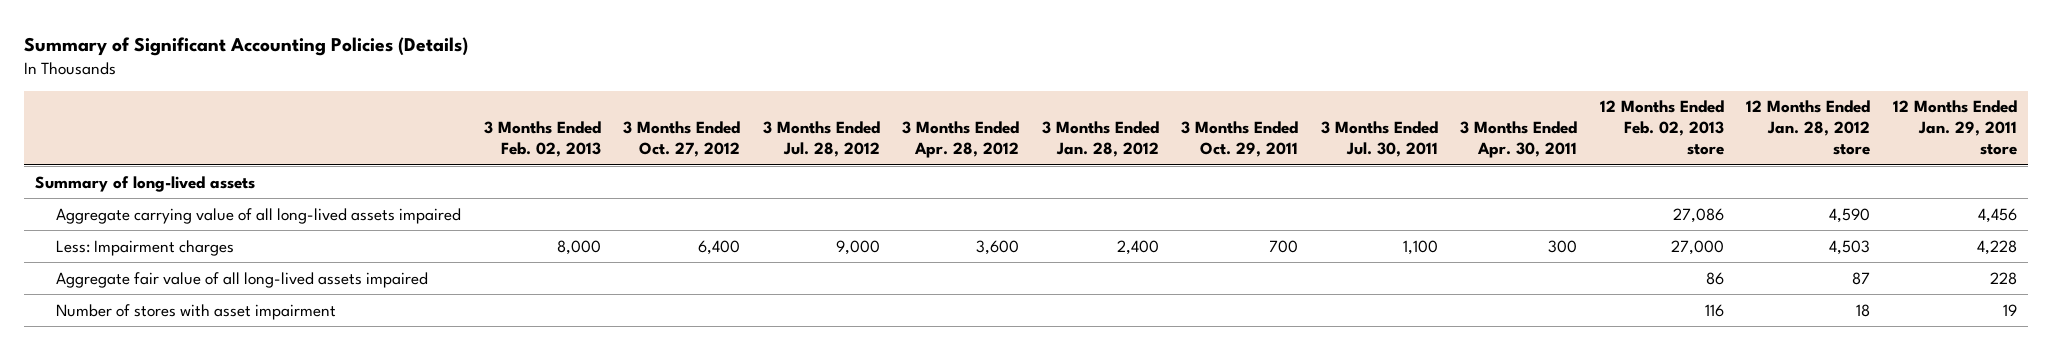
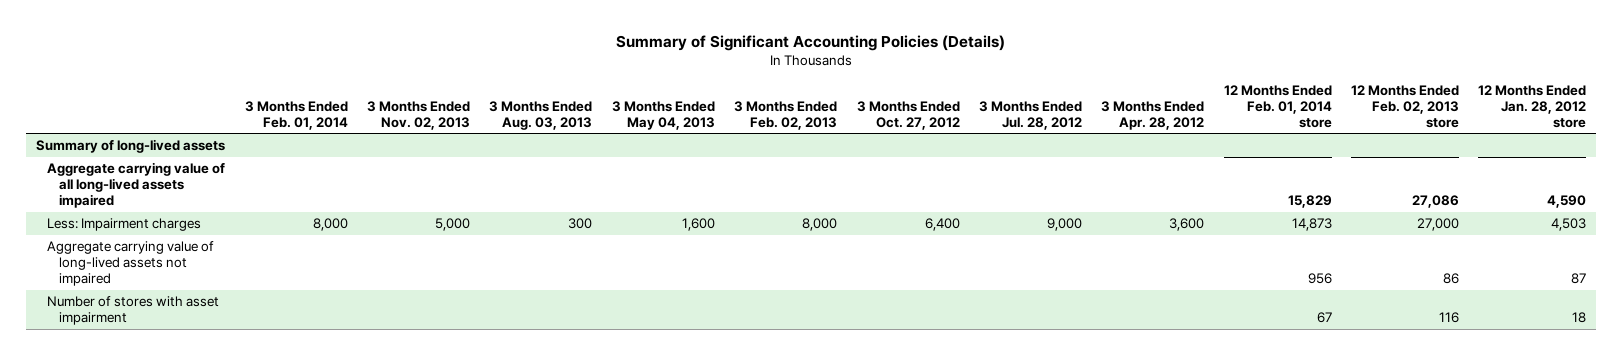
- | 3 Months Ended Feb. 02, 2013 | 3 Months Ended Oct. 27, 2012 | 3 Months Ended Jul. 28, 2012 | 3 Months Ended Apr. 28, 2012 | 3 Months Ended Jan. 28, 2012 | 3 Months Ended Oct. 29, 2011 | 3 Months Ended Jul. 30, 2011 | 3 Months Ended Apr. 30, 2011 | 12 Months Ended Feb. 02, 2013 store | 12 Months Ended Jan. 28, 2012 store | 12 Months Ended Jan. 29, 2011 store
+ | 3 Months Ended Feb. 01, 2014 | 3 Months Ended Nov. 02, 2013 | 3 Months Ended Aug. 03, 2013 | 3 Months Ended May 04, 2013 | 3 Months Ended Feb. 02, 2013 | 3 Months Ended Oct. 27, 2012 | 3 Months Ended Jul. 28, 2012 | 3 Months Ended Apr. 28, 2012 | 12 Months Ended Feb. 01, 2014 store | 12 Months Ended Feb. 02, 2013 store | 12 Months Ended Jan. 28, 2012 store
- Aggregate fair value of all long-lived assets impaired | | | | | | | | | 86 | 87 | 228
+ Aggregate carrying value of long-lived assets not impaired | | | | | | | | | 956 | 86 | 87

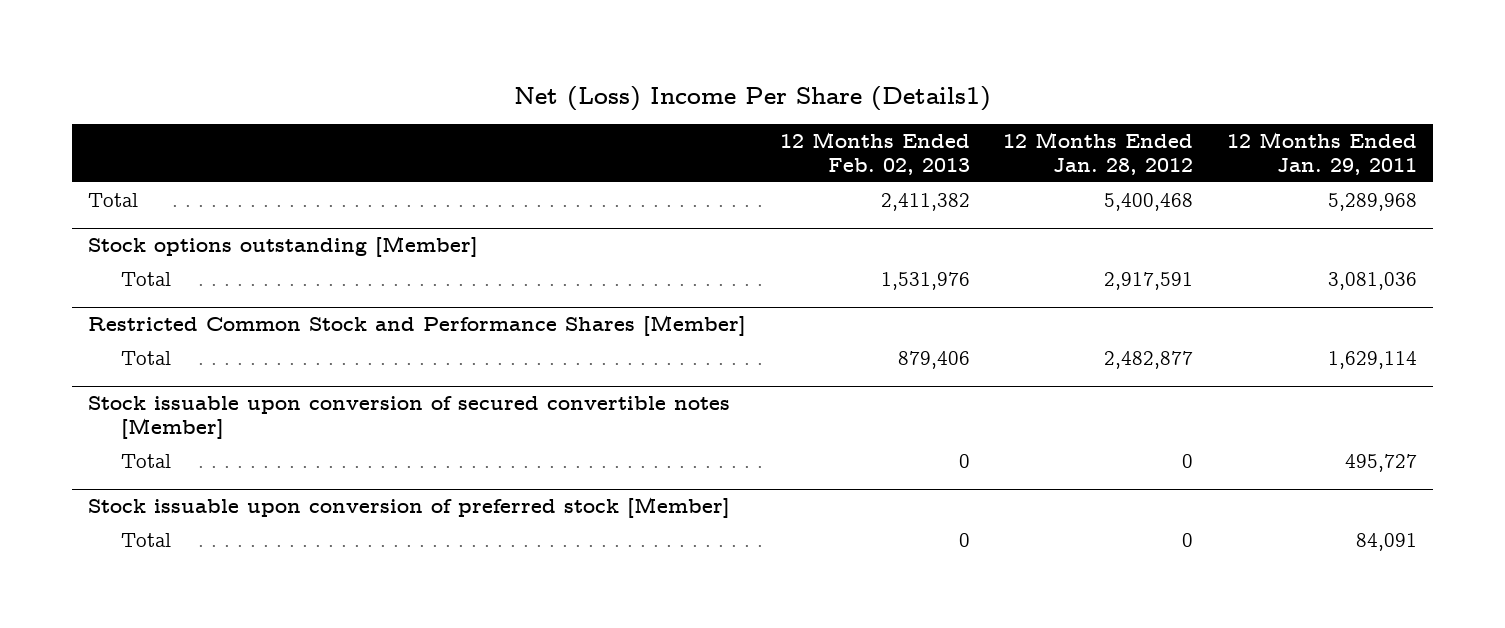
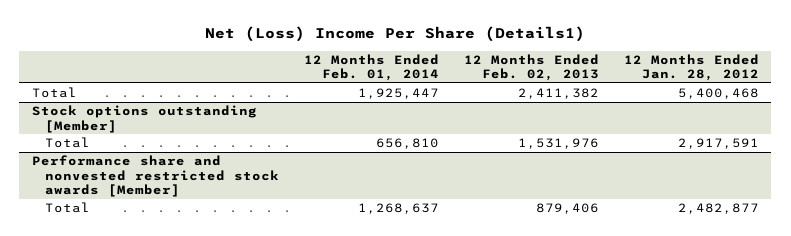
- | 12 Months Ended Feb. 02, 2013 | 12 Months Ended Jan. 28, 2012 | 12 Months Ended Jan. 29, 2011
+ | 12 Months Ended Feb. 01, 2014 | 12 Months Ended Feb. 02, 2013 | 12 Months Ended Jan. 28, 2012
- Restricted Common Stock and Performance Shares [Member]
+ Performance share and nonvested restricted stock awards [Member]
- Stock issuable upon conversion of secured convertible notes [Member]
- Total | 0 | 0 | 495,727
- Stock issuable upon conversion of preferred stock [Member]
- Total | 0 | 0 | 84,091

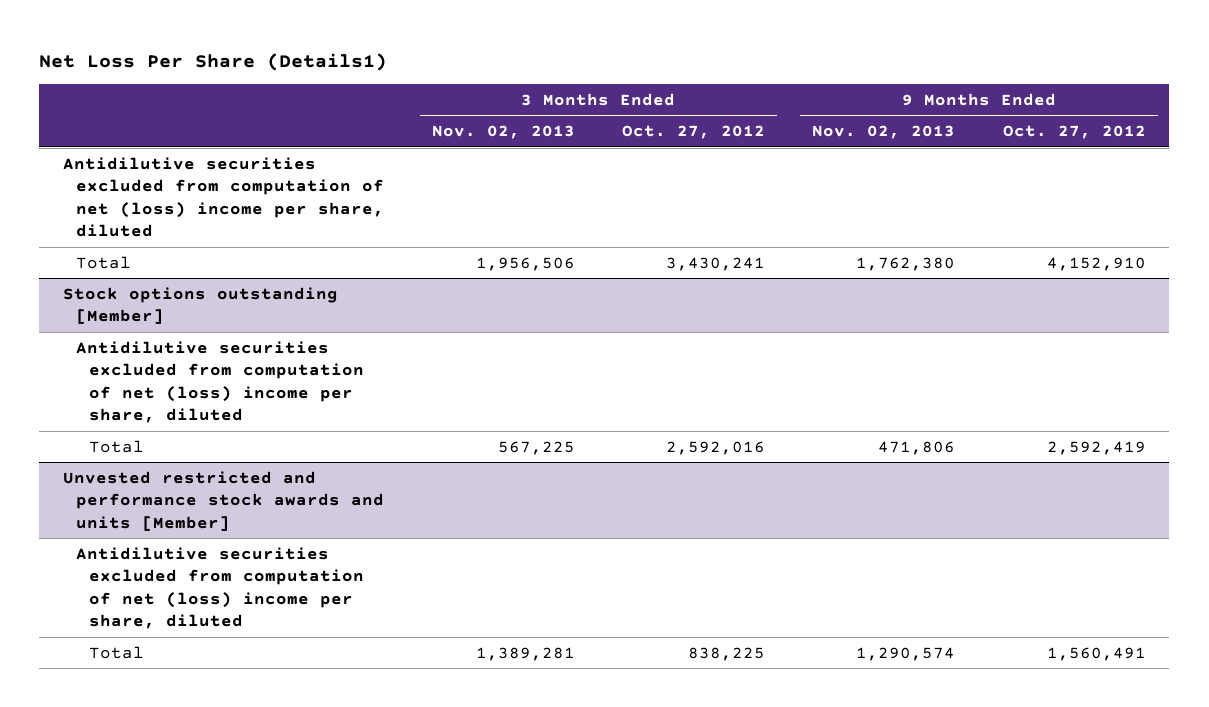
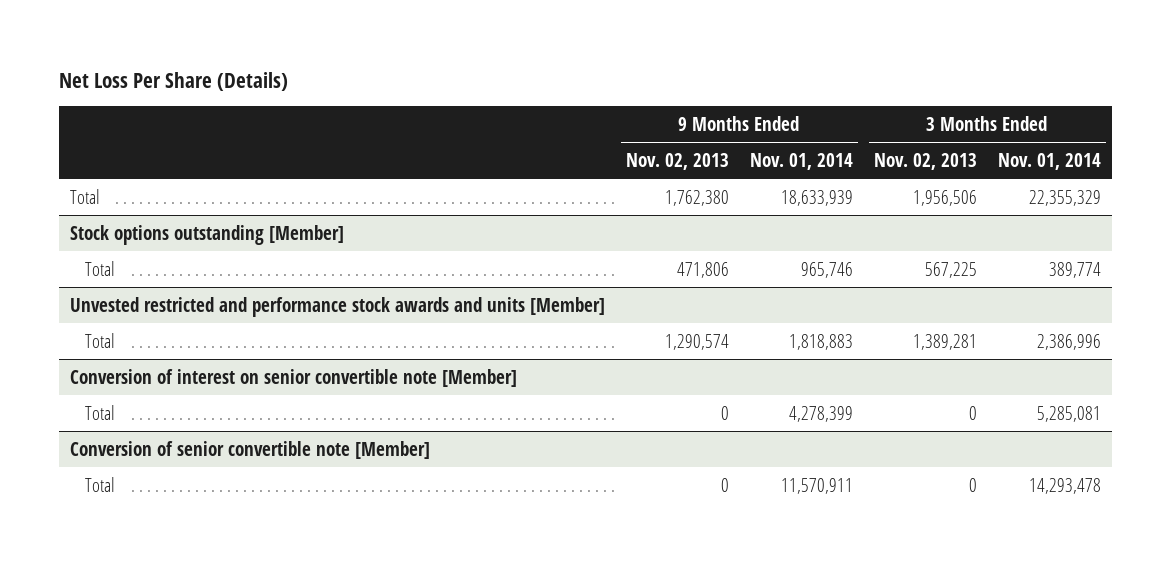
- Net Loss Per Share (Details1)
+ Net Loss Per Share (Details)
- | 3 Months Ended Nov. 02, 2013 | 3 Months Ended Oct. 27, 2012 | 9 Months Ended Nov. 02, 2013 | 9 Months Ended Oct. 27, 2012
+ | 9 Months Ended Nov. 02, 2013 | 9 Months Ended Nov. 01, 2014 | 3 Months Ended Nov. 02, 2013 | 3 Months Ended Nov. 01, 2014
- Antidilutive securities excluded from computation of net (loss) income per share, diluted
@ Stock options outstanding [Member]
- Antidilutive securities excluded from computation of net (loss) income per share, diluted
@ Unvested restricted and performance stock awards and units [Member]
- Antidilutive securities excluded from computation of net (loss) income per share, diluted
+ Conversion of interest on senior convertible note [Member]
+ Total | 0 | 4,278,399 | 0 | 5,285,081
+ Conversion of senior convertible note [Member]
+ Total | 0 | 11,570,911 | 0 | 14,293,478

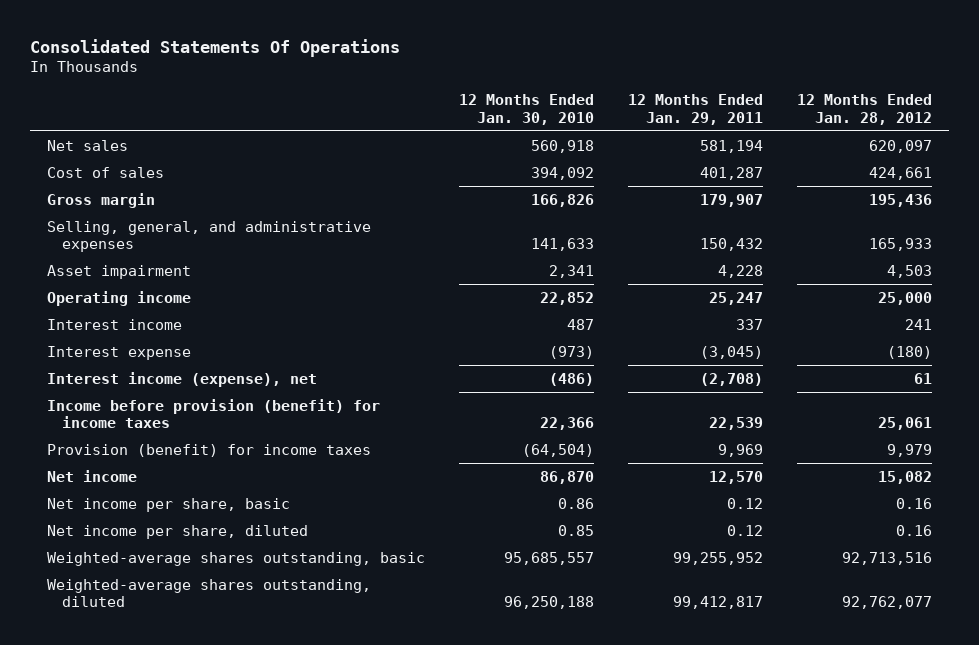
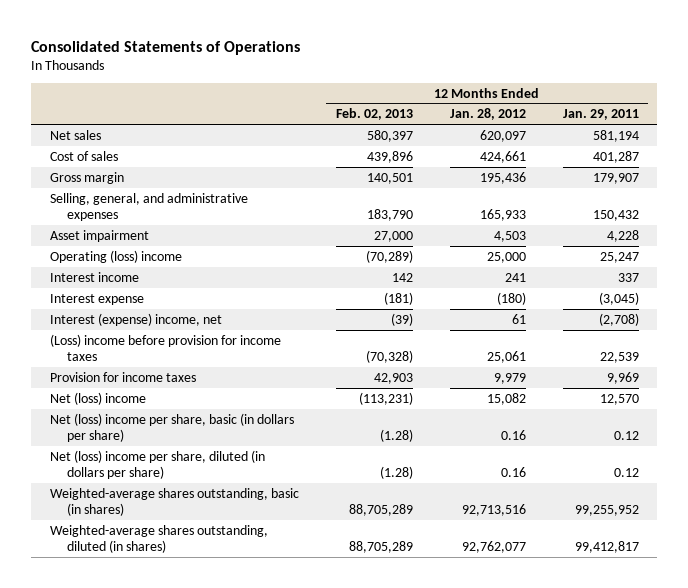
- Consolidated Statements Of Operations
+ Consolidated Statements of Operations
- | 12 Months Ended Jan. 30, 2010 | 12 Months Ended Jan. 29, 2011 | 12 Months Ended Jan. 28, 2012
+ | 12 Months Ended Feb. 02, 2013 | 12 Months Ended Jan. 28, 2012 | 12 Months Ended Jan. 29, 2011
- Operating income | 22,852 | 25,247 | 25,000
+ Operating (loss) income | (70,289) | 25,000 | 25,247
- Interest income (expense), net | (486) | (2,708) | 61
- Income before provision (benefit) for income taxes | 22,366 | 22,539 | 25,061
- Provision (benefit) for income taxes | (64,504) | 9,969 | 9,979
- Net income | 86,870 | 12,570 | 15,082
- Net income per share, basic | 0.86 | 0.12 | 0.16
- Net income per share, diluted | 0.85 | 0.12 | 0.16
- Weighted-average shares outstanding, basic | 95,685,557 | 99,255,952 | 92,713,516
- Weighted-average shares outstanding, diluted | 96,250,188 | 99,412,817 | 92,762,077
+ Interest (expense) income, net | (39) | 61 | (2,708)
+ (Loss) income before provision for income taxes | (70,328) | 25,061 | 22,539
+ Provision for income taxes | 42,903 | 9,979 | 9,969
+ Net (loss) income | (113,231) | 15,082 | 12,570
+ Net (loss) income per share, basic (in dollars per share) | (1.28) | 0.16 | 0.12
+ Net (loss) income per share, diluted (in dollars per share) | (1.28) | 0.16 | 0.12
+ Weighted-average shares outstanding, basic (in shares) | 88,705,289 | 92,713,516 | 99,255,952
+ Weighted-average shares outstanding, diluted (in shares) | 88,705,289 | 92,762,077 | 99,412,817

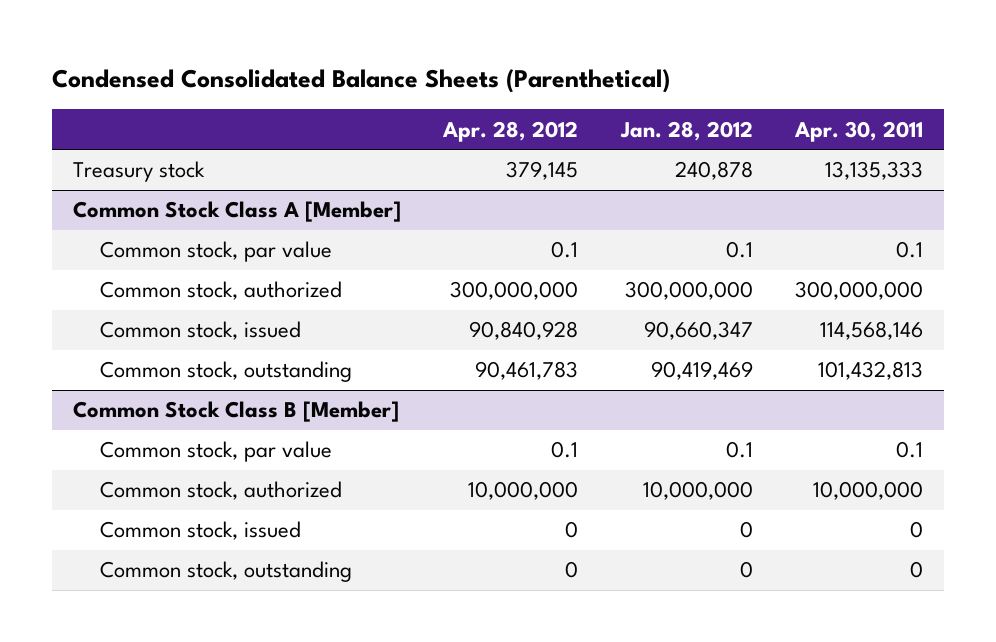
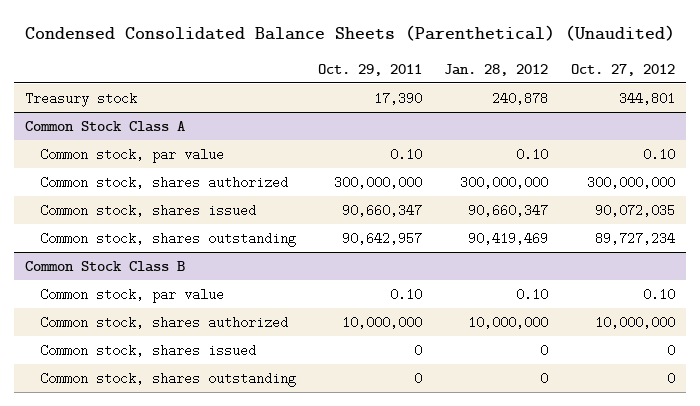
- Condensed Consolidated Balance Sheets (Parenthetical)
+ Condensed Consolidated Balance Sheets (Parenthetical) (Unaudited)
- | Apr. 28, 2012 | Jan. 28, 2012 | Apr. 30, 2011
+ | Oct. 29, 2011 | Jan. 28, 2012 | Oct. 27, 2012
- Common Stock Class A [Member]
- Common stock, par value | 0.1 | 0.1 | 0.1
- Common stock, authorized | 300,000,000 | 300,000,000 | 300,000,000
- Common stock, issued | 90,840,928 | 90,660,347 | 114,568,146
- Common stock, outstanding | 90,461,783 | 90,419,469 | 101,432,813
- Common Stock Class B [Member]
- Common stock, par value | 0.1 | 0.1 | 0.1
- Common stock, authorized | 10,000,000 | 10,000,000 | 10,000,000
- Common stock, issued | 0 | 0 | 0
- Common stock, outstanding | 0 | 0 | 0
+ Common Stock Class A
+ Common stock, par value | 0.10 | 0.10 | 0.10
+ Common stock, shares authorized | 300,000,000 | 300,000,000 | 300,000,000
+ Common stock, shares issued | 90,660,347 | 90,660,347 | 90,072,035
+ Common stock, shares outstanding | 90,642,957 | 90,419,469 | 89,727,234
+ Common Stock Class B
+ Common stock, par value | 0.10 | 0.10 | 0.10
+ Common stock, shares authorized | 10,000,000 | 10,000,000 | 10,000,000
+ Common stock, shares issued | 0 | 0 | 0
+ Common stock, shares outstanding | 0 | 0 | 0

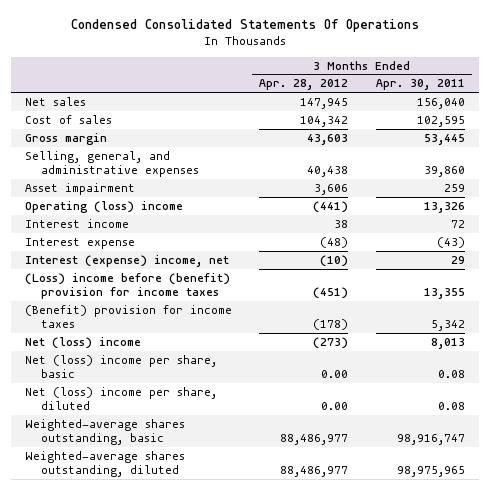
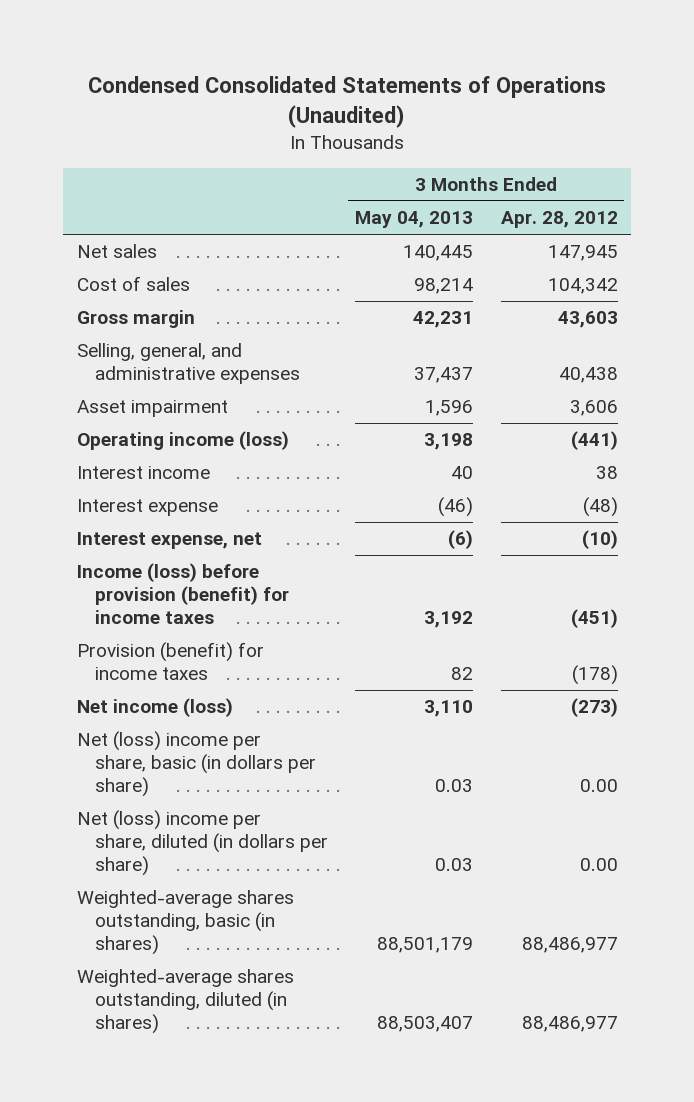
- Condensed Consolidated Statements Of Operations
+ Condensed Consolidated Statements of Operations (Unaudited)
- | 3 Months Ended Apr. 28, 2012 | 3 Months Ended Apr. 30, 2011
+ | 3 Months Ended May 04, 2013 | 3 Months Ended Apr. 28, 2012
- Operating (loss) income | (441) | 13,326
+ Operating income (loss) | 3,198 | (441)
- Interest (expense) income, net | (10) | 29
- (Loss) income before (benefit) provision for income taxes | (451) | 13,355
- (Benefit) provision for income taxes | (178) | 5,342
- Net (loss) income | (273) | 8,013
- Net (loss) income per share, basic | 0.00 | 0.08
- Net (loss) income per share, diluted | 0.00 | 0.08
- Weighted-average shares outstanding, basic | 88,486,977 | 98,916,747
- Weighted-average shares outstanding, diluted | 88,486,977 | 98,975,965
+ Interest expense, net | (6) | (10)
+ Income (loss) before provision (benefit) for income taxes | 3,192 | (451)
+ Provision (benefit) for income taxes | 82 | (178)
+ Net income (loss) | 3,110 | (273)
+ Net (loss) income per share, basic (in dollars per share) | 0.03 | 0.00
+ Net (loss) income per share, diluted (in dollars per share) | 0.03 | 0.00
+ Weighted-average shares outstanding, basic (in shares) | 88,501,179 | 88,486,977
+ Weighted-average shares outstanding, diluted (in shares) | 88,503,407 | 88,486,977

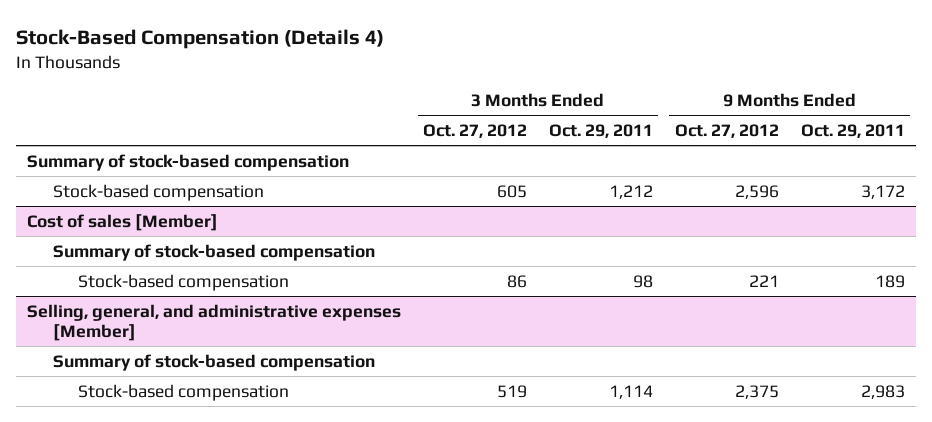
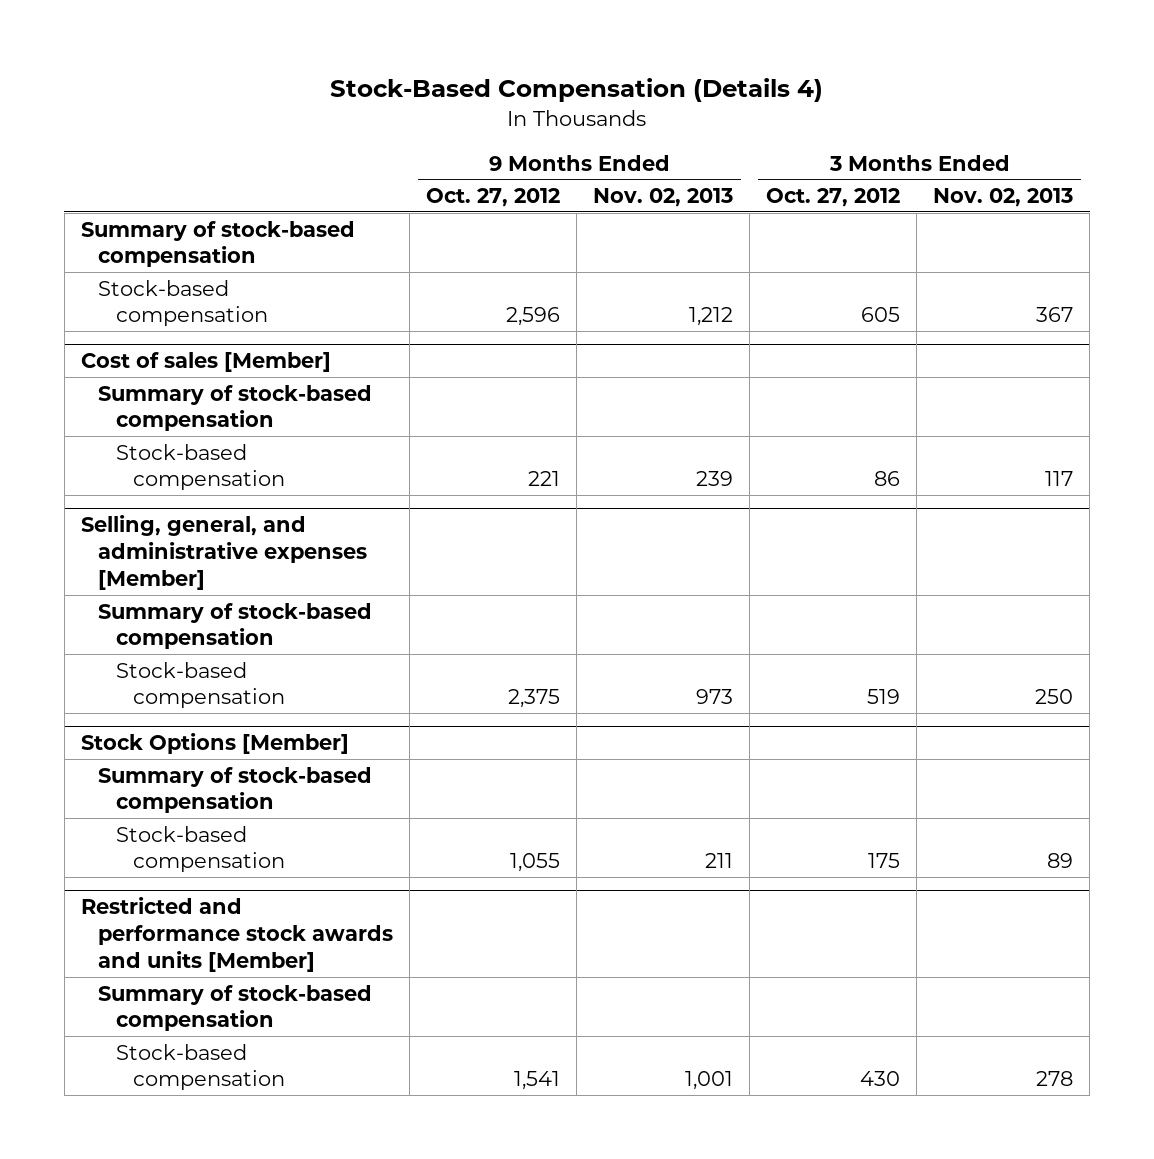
- | 3 Months Ended Oct. 27, 2012 | 3 Months Ended Oct. 29, 2011 | 9 Months Ended Oct. 27, 2012 | 9 Months Ended Oct. 29, 2011
+ | 9 Months Ended Oct. 27, 2012 | 9 Months Ended Nov. 02, 2013 | 3 Months Ended Oct. 27, 2012 | 3 Months Ended Nov. 02, 2013
+ Stock Options [Member]
+ Summary of stock-based compensation
+ Stock-based compensation | 1,055 | 211 | 175 | 89
+ Restricted and performance stock awards and units [Member]
+ Summary of stock-based compensation
+ Stock-based compensation | 1,541 | 1,001 | 430 | 278

